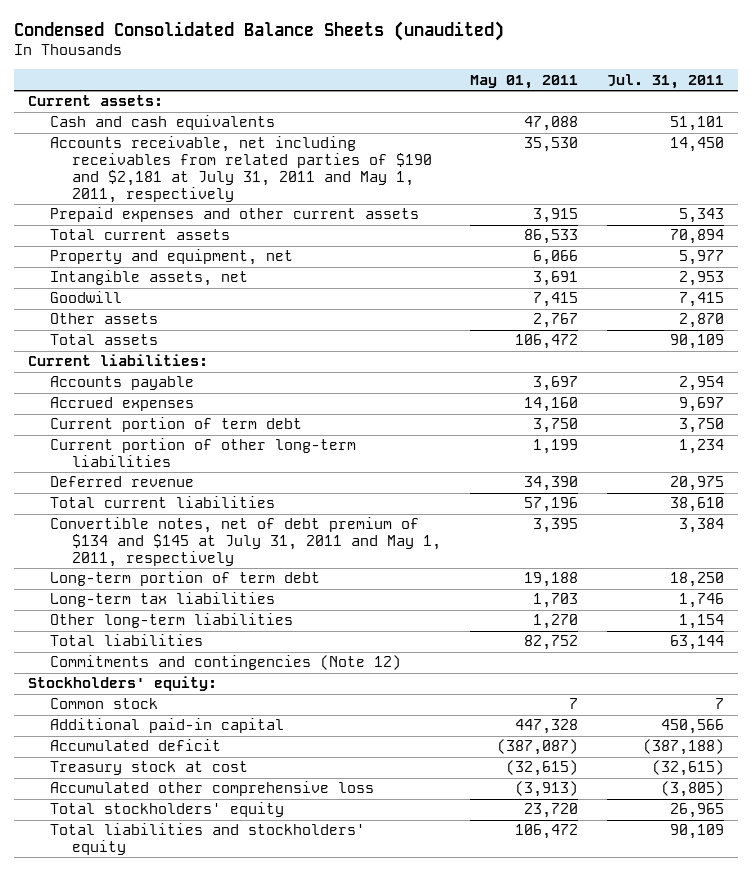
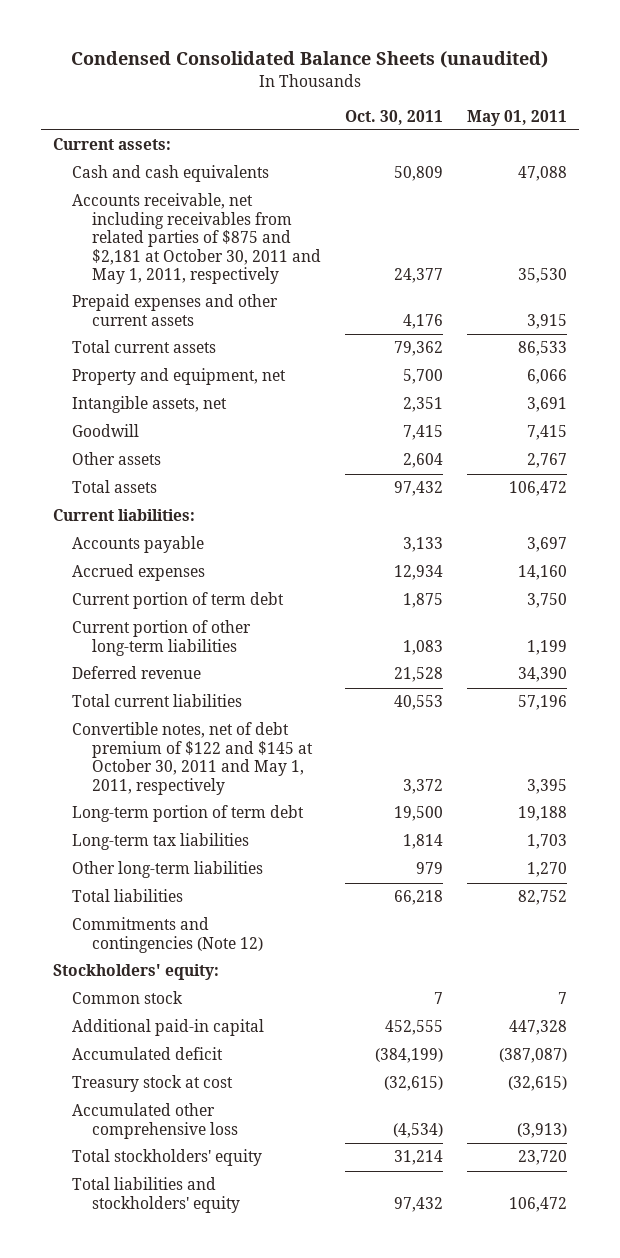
- | May 01, 2011 | Jul. 31, 2011
+ | Oct. 30, 2011 | May 01, 2011
- Accounts receivable, net including receivables from related parties of $190 and $2,181 at July 31, 2011 and May 1, 2011, respectively | 35,530 | 14,450
+ Accounts receivable, net including receivables from related parties of $875 and $2,181 at October 30, 2011 and May 1, 2011, respectively | 24,377 | 35,530
- Convertible notes, net of debt premium of $134 and $145 at July 31, 2011 and May 1, 2011, respectively | 3,395 | 3,384
+ Convertible notes, net of debt premium of $122 and $145 at October 30, 2011 and May 1, 2011, respectively | 3,372 | 3,395

